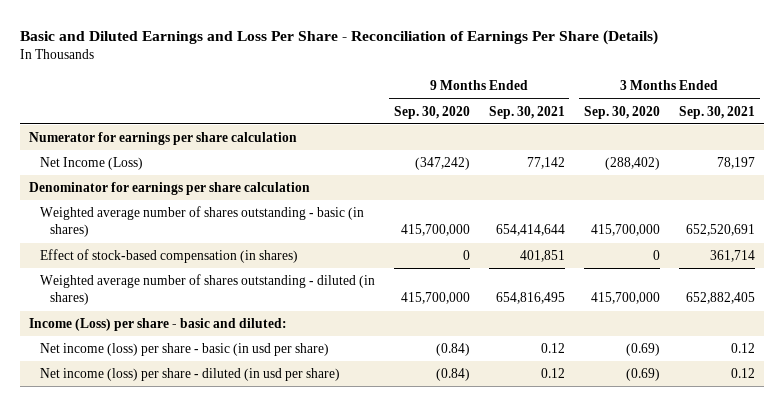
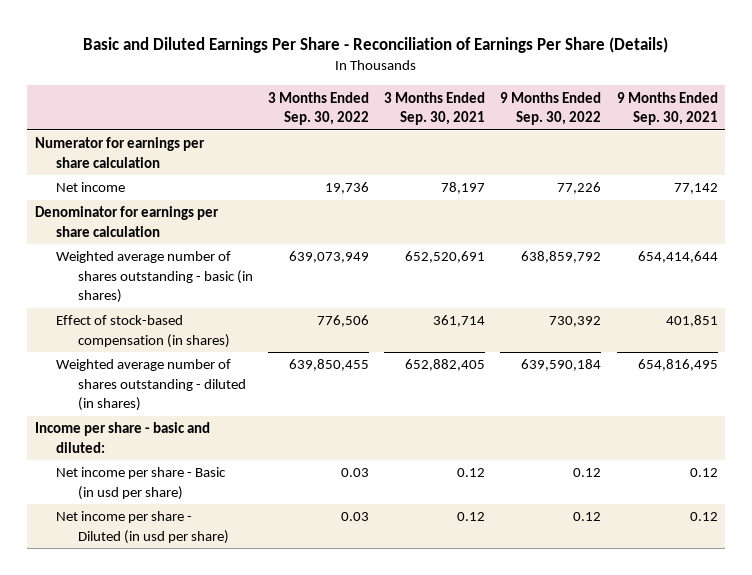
- Basic and Diluted Earnings and Loss Per Share - Reconciliation of Earnings Per Share (Details)
+ Basic and Diluted Earnings Per Share - Reconciliation of Earnings Per Share (Details)
- | 9 Months Ended Sep. 30, 2020 | 9 Months Ended Sep. 30, 2021 | 3 Months Ended Sep. 30, 2020 | 3 Months Ended Sep. 30, 2021
+ | 3 Months Ended Sep. 30, 2022 | 3 Months Ended Sep. 30, 2021 | 9 Months Ended Sep. 30, 2022 | 9 Months Ended Sep. 30, 2021
- Net Income (Loss) | (347,242) | 77,142 | (288,402) | 78,197
+ Net income | 19,736 | 78,197 | 77,226 | 77,142
- Income (Loss) per share - basic and diluted:
- Net income (loss) per share - basic (in usd per share) | (0.84) | 0.12 | (0.69) | 0.12
- Net income (loss) per share - diluted (in usd per share) | (0.84) | 0.12 | (0.69) | 0.12
+ Income per share - basic and diluted:
+ Net income per share - Basic (in usd per share) | 0.03 | 0.12 | 0.12 | 0.12
+ Net income per share - Diluted (in usd per share) | 0.03 | 0.12 | 0.12 | 0.12

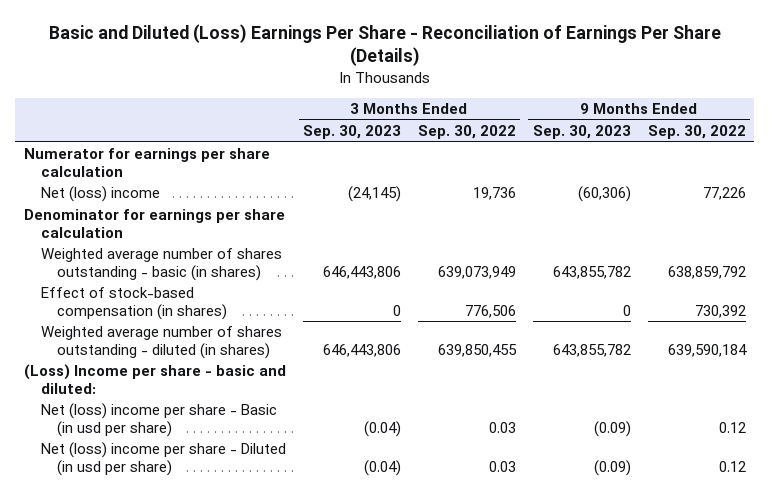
- Basic and Diluted Earnings Per Share - Reconciliation of Earnings Per Share (Details)
+ Basic and Diluted (Loss) Earnings Per Share - Reconciliation of Earnings Per Share (Details)
- | 3 Months Ended Sep. 30, 2022 | 3 Months Ended Sep. 30, 2021 | 9 Months Ended Sep. 30, 2022 | 9 Months Ended Sep. 30, 2021
+ | 3 Months Ended Sep. 30, 2023 | 3 Months Ended Sep. 30, 2022 | 9 Months Ended Sep. 30, 2023 | 9 Months Ended Sep. 30, 2022
- Net income | 19,736 | 78,197 | 77,226 | 77,142
+ Net (loss) income | (24,145) | 19,736 | (60,306) | 77,226
- Income per share - basic and diluted:
- Net income per share - Basic (in usd per share) | 0.03 | 0.12 | 0.12 | 0.12
- Net income per share - Diluted (in usd per share) | 0.03 | 0.12 | 0.12 | 0.12
+ (Loss) Income per share - basic and diluted:
+ Net (loss) income per share - Basic (in usd per share) | (0.04) | 0.03 | (0.09) | 0.12
+ Net (loss) income per share - Diluted (in usd per share) | (0.04) | 0.03 | (0.09) | 0.12

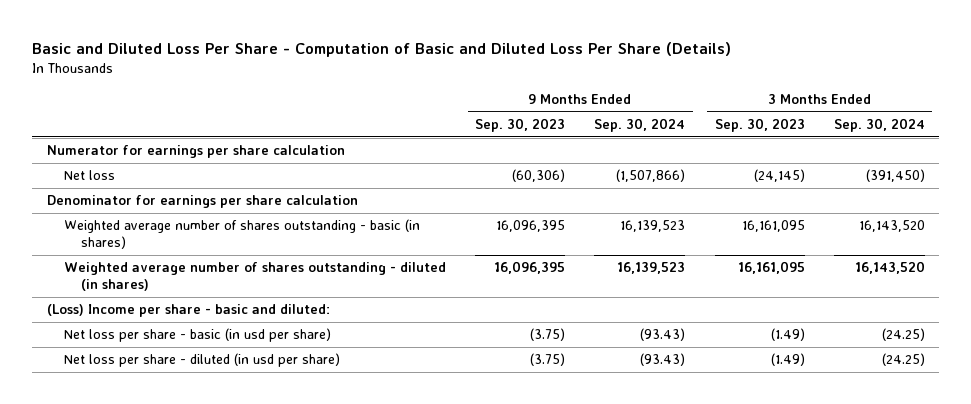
- Basic and Diluted (Loss) Earnings Per Share - Reconciliation of Earnings Per Share (Details)
+ Basic and Diluted Loss Per Share - Computation of Basic and Diluted Loss Per Share (Details)
- | 3 Months Ended Sep. 30, 2023 | 3 Months Ended Sep. 30, 2022 | 9 Months Ended Sep. 30, 2023 | 9 Months Ended Sep. 30, 2022
+ | 9 Months Ended Sep. 30, 2023 | 9 Months Ended Sep. 30, 2024 | 3 Months Ended Sep. 30, 2023 | 3 Months Ended Sep. 30, 2024
- Net (loss) income | (24,145) | 19,736 | (60,306) | 77,226
+ Net loss | (60,306) | (1,507,866) | (24,145) | (391,450)
- Weighted average number of shares outstanding - basic (in shares) | 646,443,806 | 639,073,949 | 643,855,782 | 638,859,792
- Effect of stock-based compensation (in shares) | 0 | 776,506 | 0 | 730,392
- Weighted average number of shares outstanding - diluted (in shares) | 646,443,806 | 639,850,455 | 643,855,782 | 639,590,184
+ Weighted average number of shares outstanding - basic (in shares) | 16,096,395 | 16,139,523 | 16,161,095 | 16,143,520
+ Weighted average number of shares outstanding - diluted (in shares) | 16,096,395 | 16,139,523 | 16,161,095 | 16,143,520
- Net (loss) income per share - Basic (in usd per share) | (0.04) | 0.03 | (0.09) | 0.12
- Net (loss) income per share - Diluted (in usd per share) | (0.04) | 0.03 | (0.09) | 0.12
+ Net loss per share - basic (in usd per share) | (3.75) | (93.43) | (1.49) | (24.25)
+ Net loss per share - diluted (in usd per share) | (3.75) | (93.43) | (1.49) | (24.25)

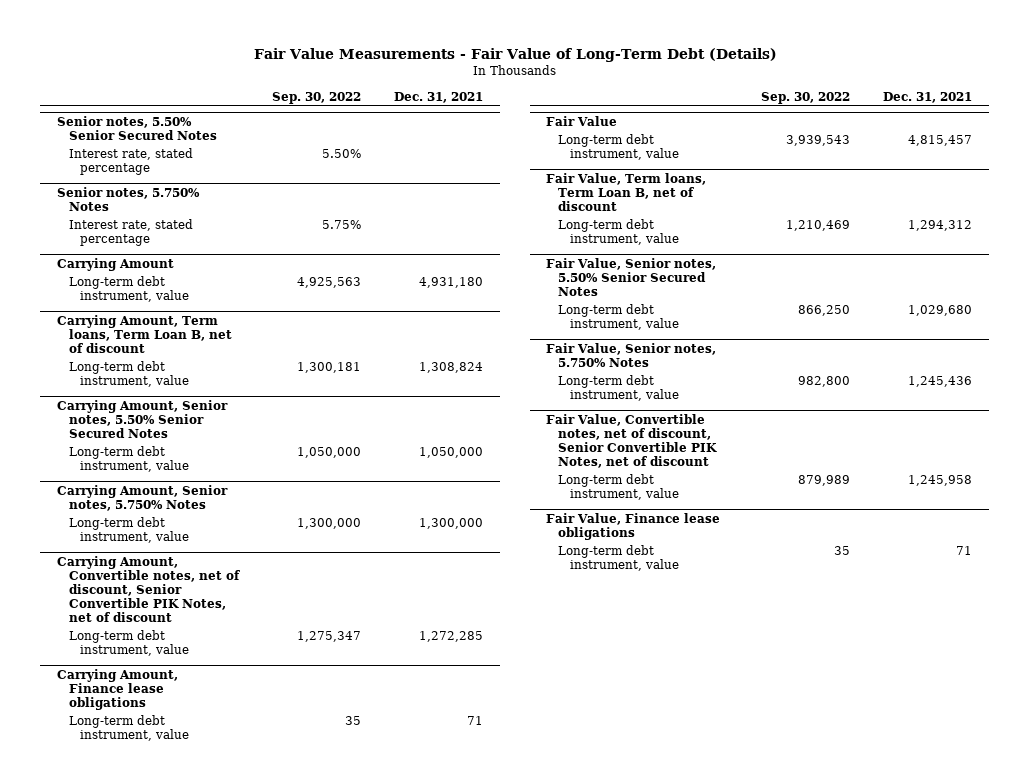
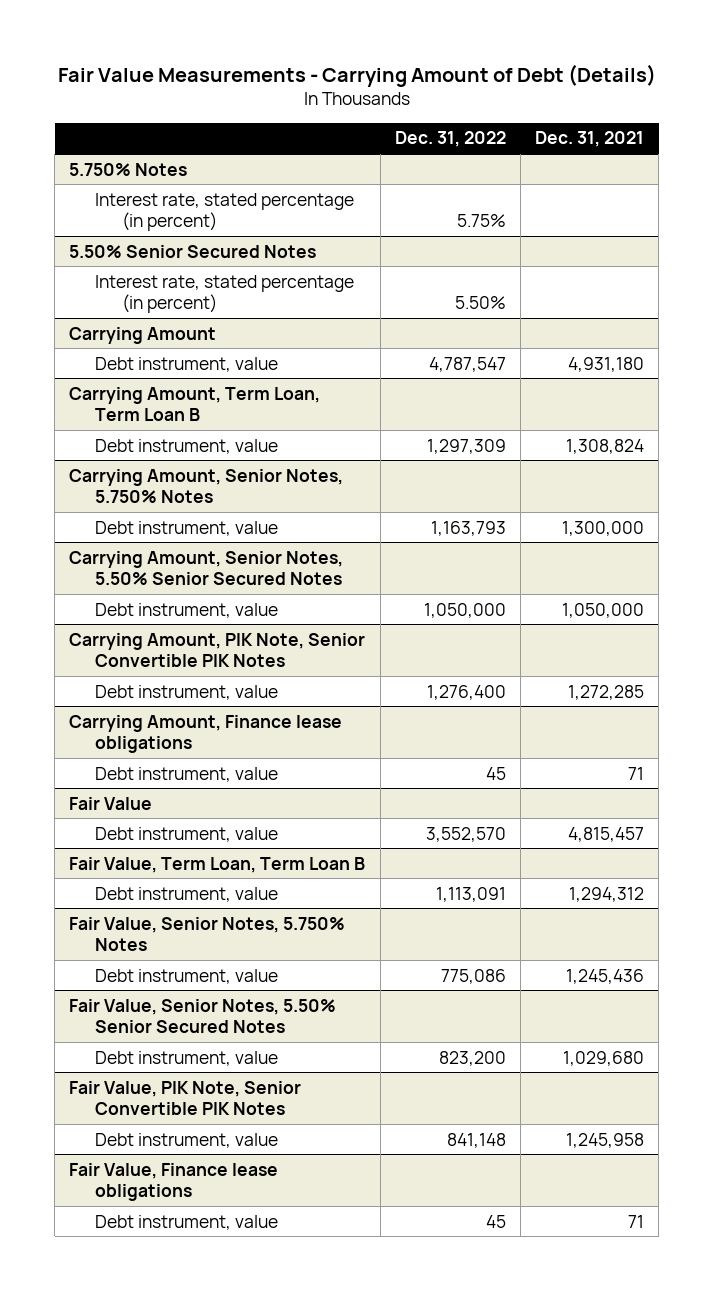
- Fair Value Measurements - Fair Value of Long-Term Debt (Details)
+ Fair Value Measurements - Carrying Amount of Debt (Details)
- | Sep. 30, 2022 | Dec. 31, 2021
+ | Dec. 31, 2022 | Dec. 31, 2021
- Senior notes, 5.50% Senior Secured Notes
- Interest rate, stated percentage | 5.50% |
- Senior notes, 5.750% Notes
- Interest rate, stated percentage | 5.75% |
+ 5.750% Notes
+ Interest rate, stated percentage (in percent) | 5.75% |
+ 5.50% Senior Secured Notes
+ Interest rate, stated percentage (in percent) | 5.50% |
@ Carrying Amount
- Long-term debt instrument, value | 4,925,563 | 4,931,180
- Carrying Amount, Term loans, Term Loan B, net of discount
- Long-term debt instrument, value | 1,300,181 | 1,308,824
- Carrying Amount, Senior notes, 5.50% Senior Secured Notes
- Long-term debt instrument, value | 1,050,000 | 1,050,000
- Carrying Amount, Senior notes, 5.750% Notes
- Long-term debt instrument, value | 1,300,000 | 1,300,000
- Carrying Amount, Convertible notes, net of discount, Senior Convertible PIK Notes, net of discount
- Long-term debt instrument, value | 1,275,347 | 1,272,285
@ Carrying Amount
+ Debt instrument, value | 4,787,547 | 4,931,180
+ Carrying Amount, Term Loan, Term Loan B
+ Debt instrument, value | 1,297,309 | 1,308,824
+ Carrying Amount, Senior Notes, 5.750% Notes
+ Debt instrument, value | 1,163,793 | 1,300,000
+ Carrying Amount, Senior Notes, 5.50% Senior Secured Notes
+ Debt instrument, value | 1,050,000 | 1,050,000
+ Carrying Amount, PIK Note, Senior Convertible PIK Notes
+ Debt instrument, value | 1,276,400 | 1,272,285
@ Carrying Amount, Finance lease obligations
- Long-term debt instrument, value | 35 | 71
+ Debt instrument, value | 45 | 71
@ Fair Value
- Long-term debt instrument, value | 3,939,543 | 4,815,457
- Fair Value, Term loans, Term Loan B, net of discount
- Long-term debt instrument, value | 1,210,469 | 1,294,312
- Fair Value, Senior notes, 5.50% Senior Secured Notes
- Long-term debt instrument, value | 866,250 | 1,029,680
- Fair Value, Senior notes, 5.750% Notes
- Long-term debt instrument, value | 982,800 | 1,245,436
- Fair Value, Convertible notes, net of discount, Senior Convertible PIK Notes, net of discount
- Long-term debt instrument, value | 879,989 | 1,245,958
@ Fair Value
+ Debt instrument, value | 3,552,570 | 4,815,457
+ Fair Value, Term Loan, Term Loan B
+ Debt instrument, value | 1,113,091 | 1,294,312
+ Fair Value, Senior Notes, 5.750% Notes
+ Debt instrument, value | 775,086 | 1,245,436
+ Fair Value, Senior Notes, 5.50% Senior Secured Notes
+ Debt instrument, value | 823,200 | 1,029,680
+ Fair Value, PIK Note, Senior Convertible PIK Notes
+ Debt instrument, value | 841,148 | 1,245,958
@ Fair Value, Finance lease obligations
- Long-term debt instrument, value | 35 | 71
+ Debt instrument, value | 45 | 71

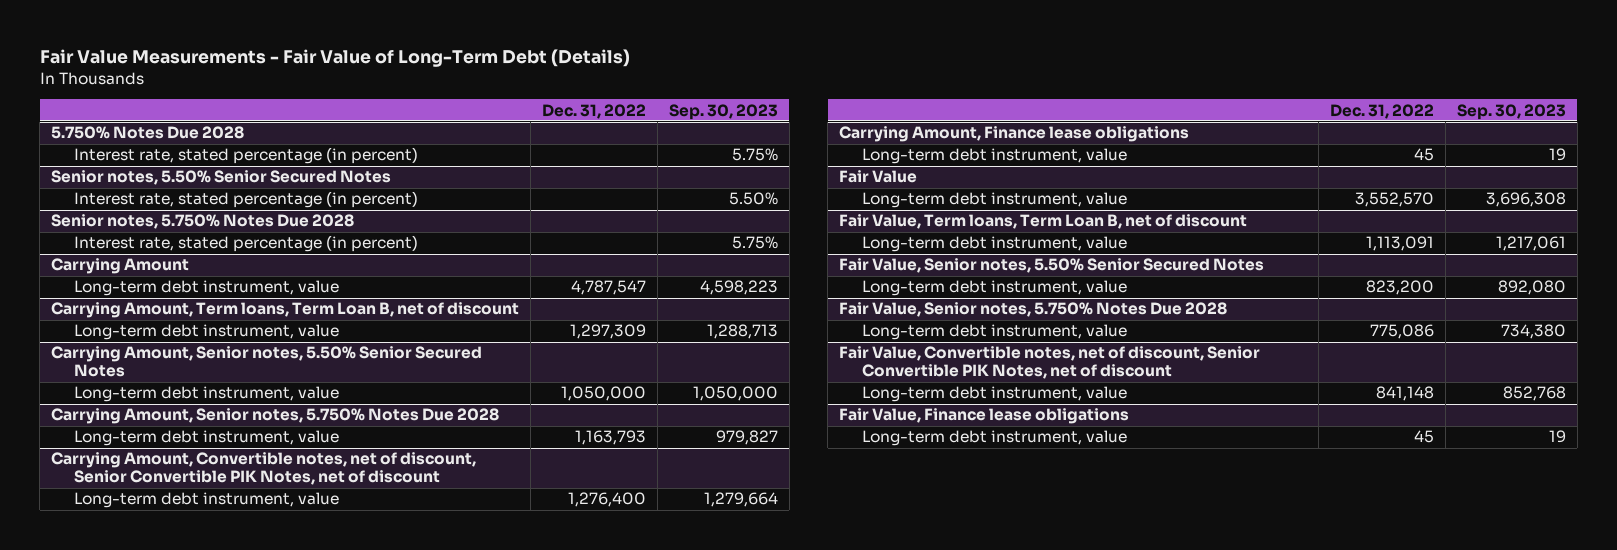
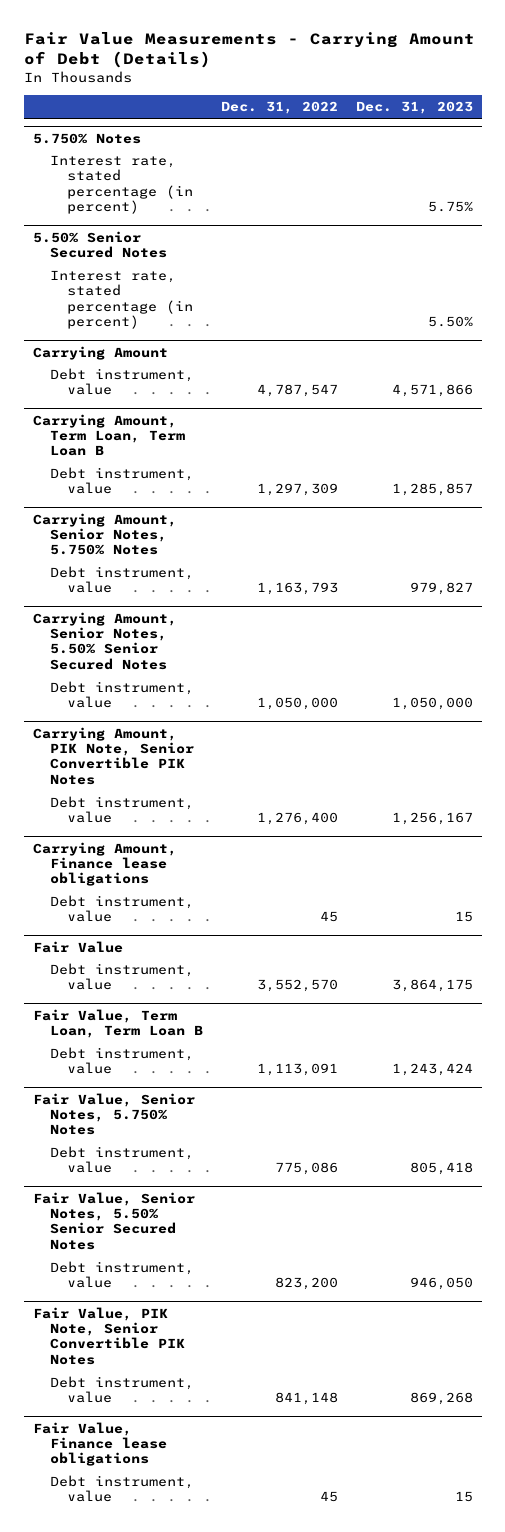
- Fair Value Measurements - Fair Value of Long-Term Debt (Details)
+ Fair Value Measurements - Carrying Amount of Debt (Details)
- | Dec. 31, 2022 | Sep. 30, 2023
+ | Dec. 31, 2022 | Dec. 31, 2023
- 5.750% Notes Due 2028
- Interest rate, stated percentage (in percent) | | 5.75%
- Senior notes, 5.50% Senior Secured Notes
+ 5.750% Notes
- Senior notes, 5.750% Notes Due 2028
+ 5.50% Senior Secured Notes
@ Carrying Amount
- Long-term debt instrument, value | 4,787,547 | 4,598,223
- Carrying Amount, Term loans, Term Loan B, net of discount
- Long-term debt instrument, value | 1,297,309 | 1,288,713
- Carrying Amount, Senior notes, 5.50% Senior Secured Notes
- Long-term debt instrument, value | 1,050,000 | 1,050,000
- Carrying Amount, Senior notes, 5.750% Notes Due 2028
- Long-term debt instrument, value | 1,163,793 | 979,827
- Carrying Amount, Convertible notes, net of discount, Senior Convertible PIK Notes, net of discount
- Long-term debt instrument, value | 1,276,400 | 1,279,664
@ Carrying Amount
+ Debt instrument, value | 4,787,547 | 4,571,866
+ Carrying Amount, Term Loan, Term Loan B
+ Debt instrument, value | 1,297,309 | 1,285,857
+ Carrying Amount, Senior Notes, 5.750% Notes
+ Debt instrument, value | 1,163,793 | 979,827
+ Carrying Amount, Senior Notes, 5.50% Senior Secured Notes
+ Debt instrument, value | 1,050,000 | 1,050,000
+ Carrying Amount, PIK Note, Senior Convertible PIK Notes
+ Debt instrument, value | 1,276,400 | 1,256,167
@ Carrying Amount, Finance lease obligations
- Long-term debt instrument, value | 45 | 19
+ Debt instrument, value | 45 | 15
@ Fair Value
- Long-term debt instrument, value | 3,552,570 | 3,696,308
- Fair Value, Term loans, Term Loan B, net of discount
- Long-term debt instrument, value | 1,113,091 | 1,217,061
- Fair Value, Senior notes, 5.50% Senior Secured Notes
- Long-term debt instrument, value | 823,200 | 892,080
- Fair Value, Senior notes, 5.750% Notes Due 2028
- Long-term debt instrument, value | 775,086 | 734,380
- Fair Value, Convertible notes, net of discount, Senior Convertible PIK Notes, net of discount
- Long-term debt instrument, value | 841,148 | 852,768
@ Fair Value
+ Debt instrument, value | 3,552,570 | 3,864,175
+ Fair Value, Term Loan, Term Loan B
+ Debt instrument, value | 1,113,091 | 1,243,424
+ Fair Value, Senior Notes, 5.750% Notes
+ Debt instrument, value | 775,086 | 805,418
+ Fair Value, Senior Notes, 5.50% Senior Secured Notes
+ Debt instrument, value | 823,200 | 946,050
+ Fair Value, PIK Note, Senior Convertible PIK Notes
+ Debt instrument, value | 841,148 | 869,268
@ Fair Value, Finance lease obligations
- Long-term debt instrument, value | 45 | 19
+ Debt instrument, value | 45 | 15

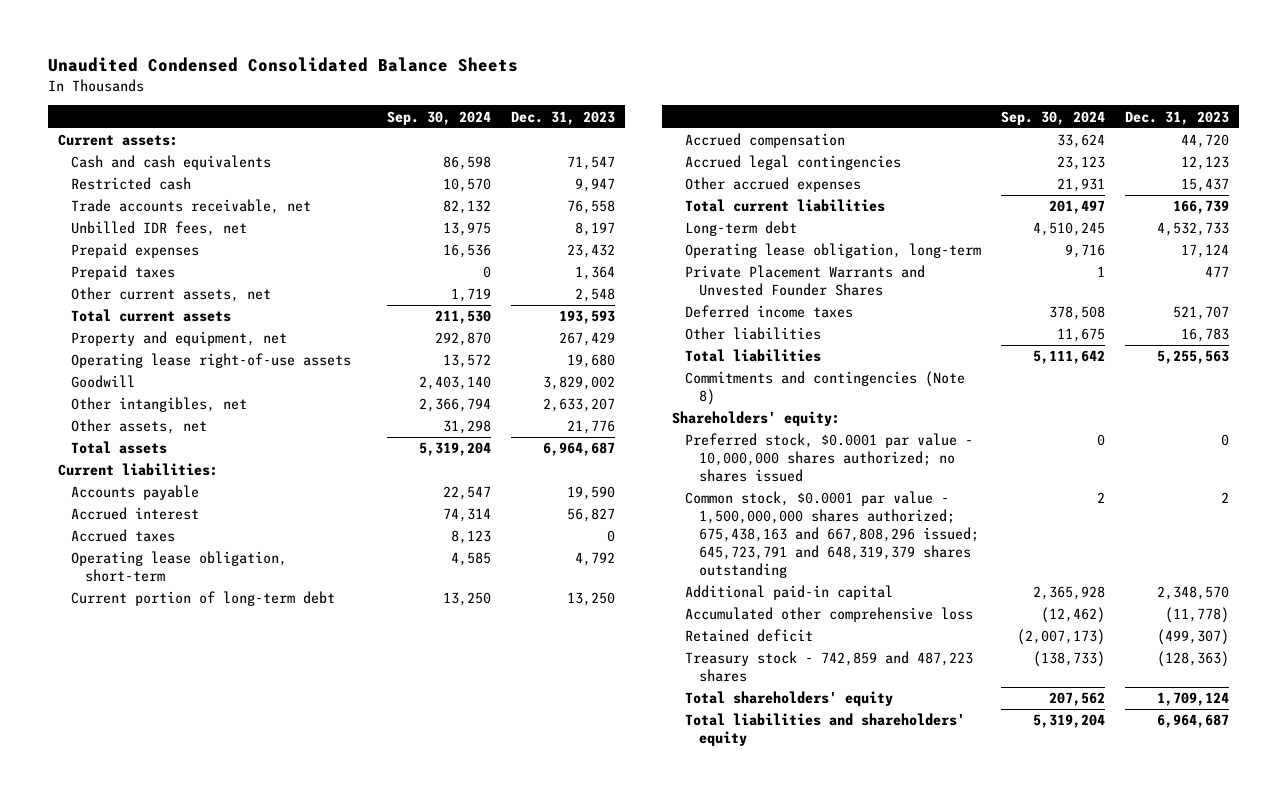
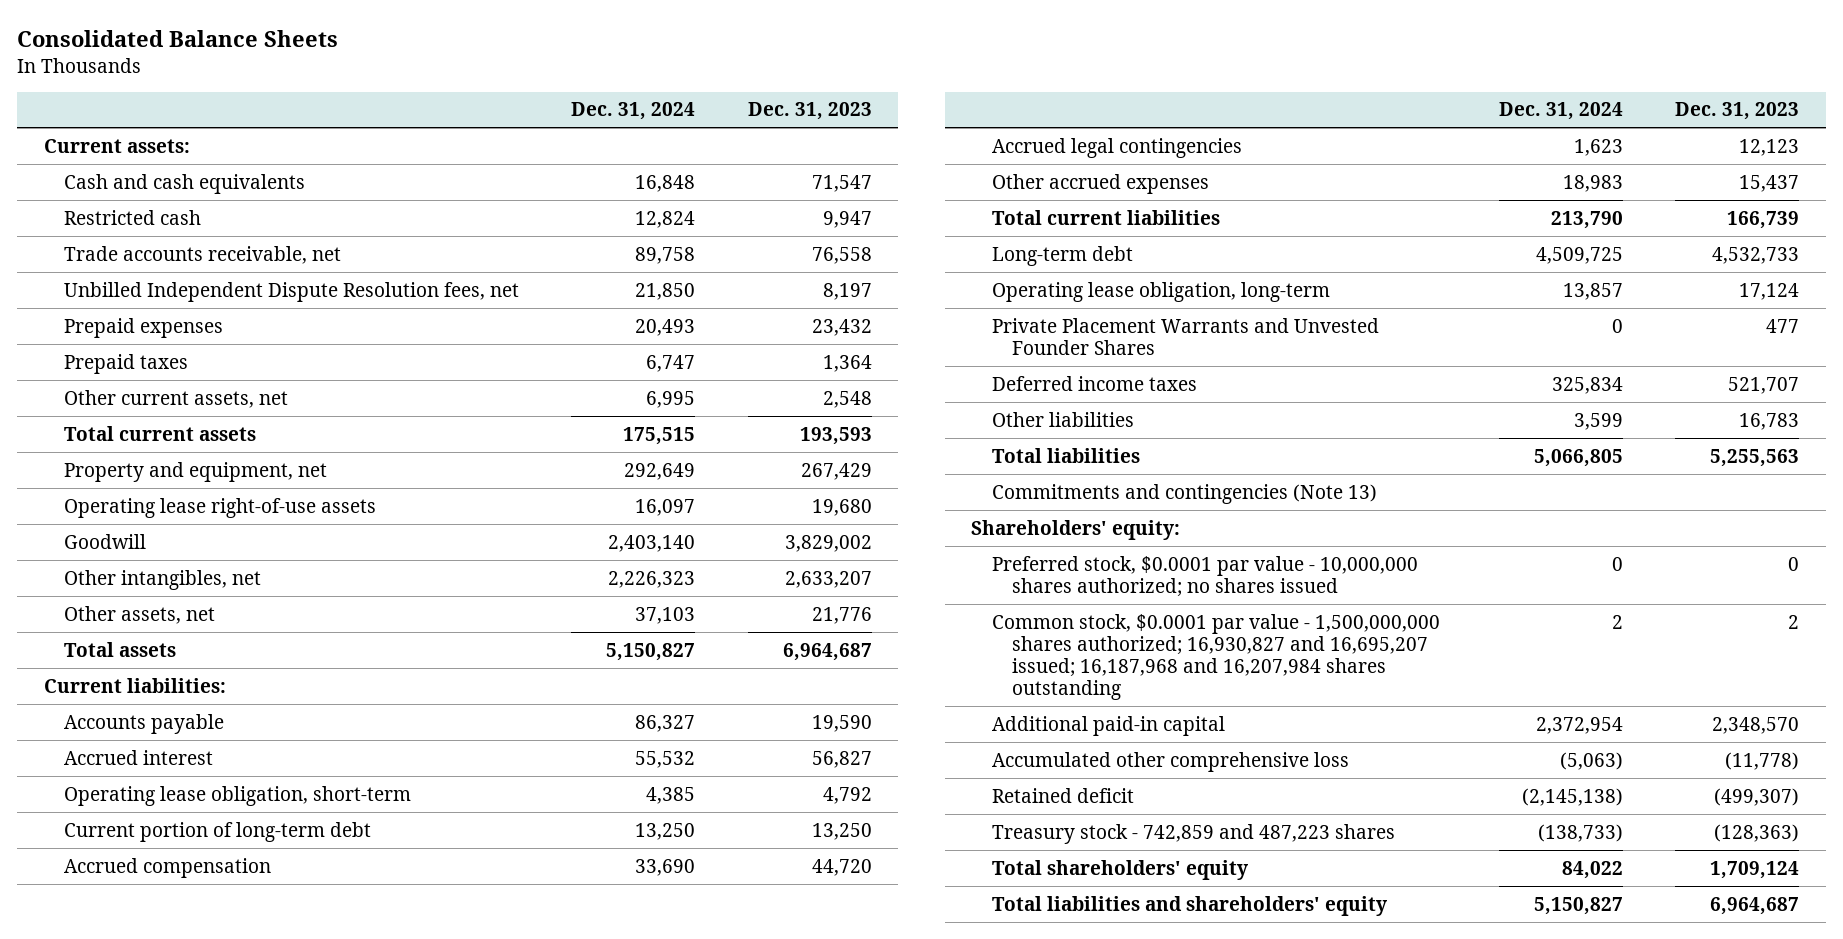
- Unaudited Condensed Consolidated Balance Sheets
+ Consolidated Balance Sheets
- | Sep. 30, 2024 | Dec. 31, 2023
+ | Dec. 31, 2024 | Dec. 31, 2023
- Unbilled IDR fees, net | 13,975 | 8,197
+ Unbilled Independent Dispute Resolution fees, net | 21,850 | 8,197
- Accrued taxes | 8,123 | 0
- Commitments and contingencies (Note 8)
+ Commitments and contingencies (Note 13)
- Common stock, $0.0001 par value - 1,500,000,000 shares authorized; 675,438,163 and 667,808,296 issued; 645,723,791 and 648,319,379 shares outstanding | 2 | 2
+ Common stock, $0.0001 par value - 1,500,000,000 shares authorized; 16,930,827 and 16,695,207 issued; 16,187,968 and 16,207,984 shares outstanding | 2 | 2

